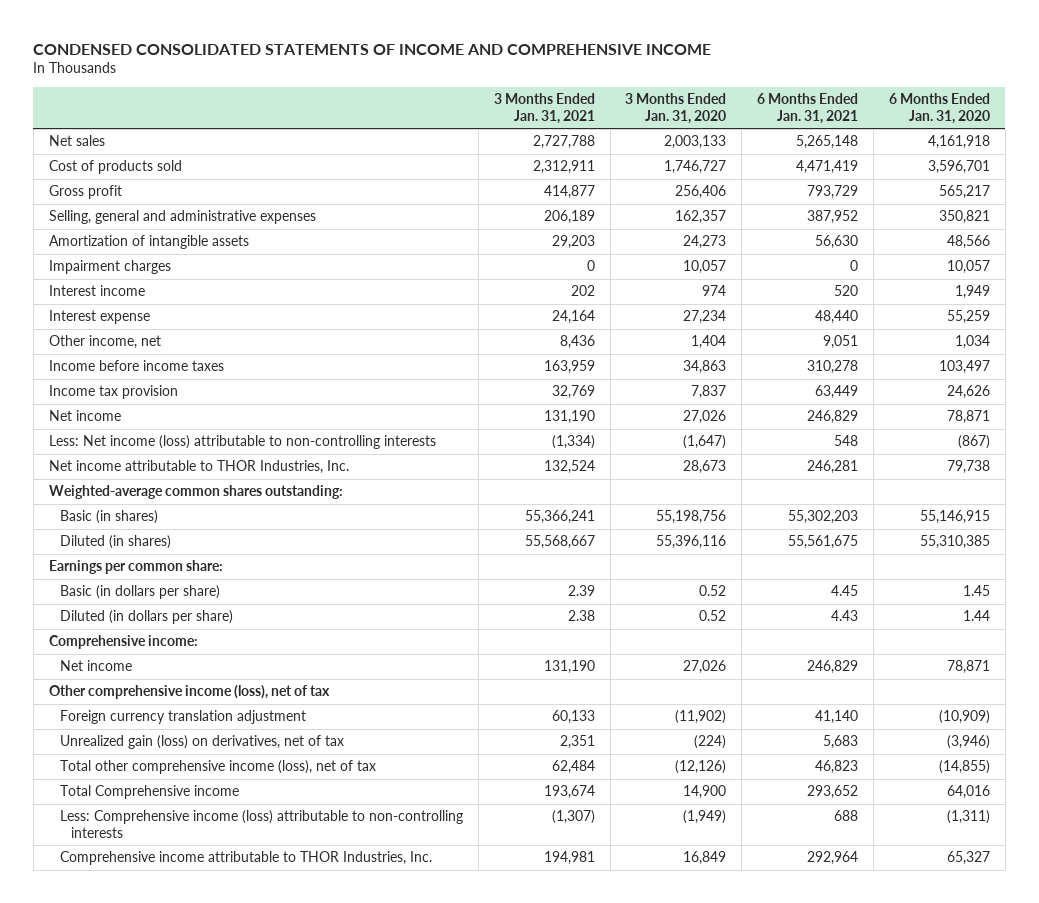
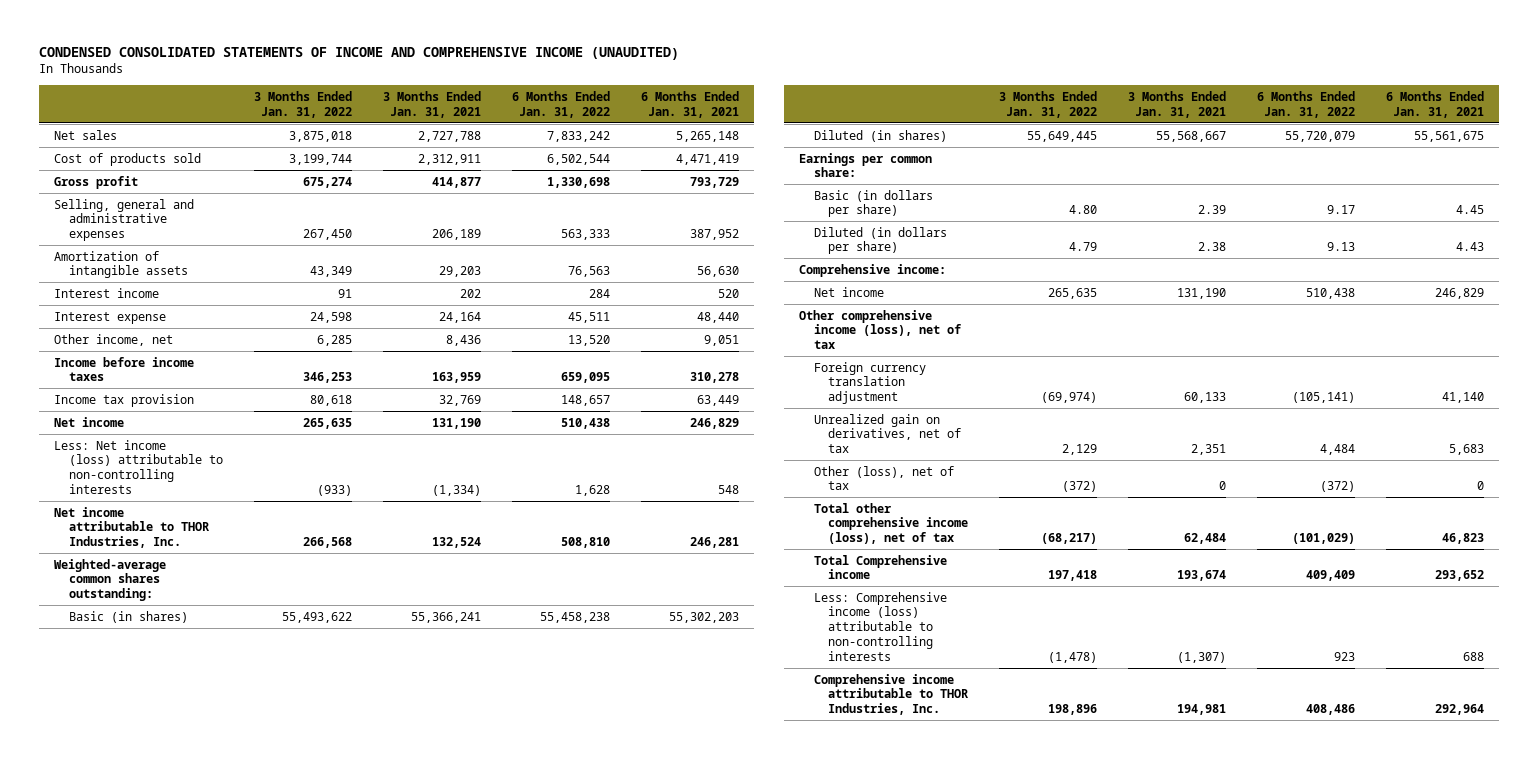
- CONDENSED CONSOLIDATED STATEMENTS OF INCOME AND COMPREHENSIVE INCOME
+ CONDENSED CONSOLIDATED STATEMENTS OF INCOME AND COMPREHENSIVE INCOME (UNAUDITED)
- | 3 Months Ended Jan. 31, 2021 | 3 Months Ended Jan. 31, 2020 | 6 Months Ended Jan. 31, 2021 | 6 Months Ended Jan. 31, 2020
+ | 3 Months Ended Jan. 31, 2022 | 3 Months Ended Jan. 31, 2021 | 6 Months Ended Jan. 31, 2022 | 6 Months Ended Jan. 31, 2021
- Impairment charges | 0 | 10,057 | 0 | 10,057
- Unrealized gain (loss) on derivatives, net of tax | 2,351 | (224) | 5,683 | (3,946)
+ Unrealized gain on derivatives, net of tax | 2,129 | 2,351 | 4,484 | 5,683
+ Other (loss), net of tax | (372) | 0 | (372) | 0

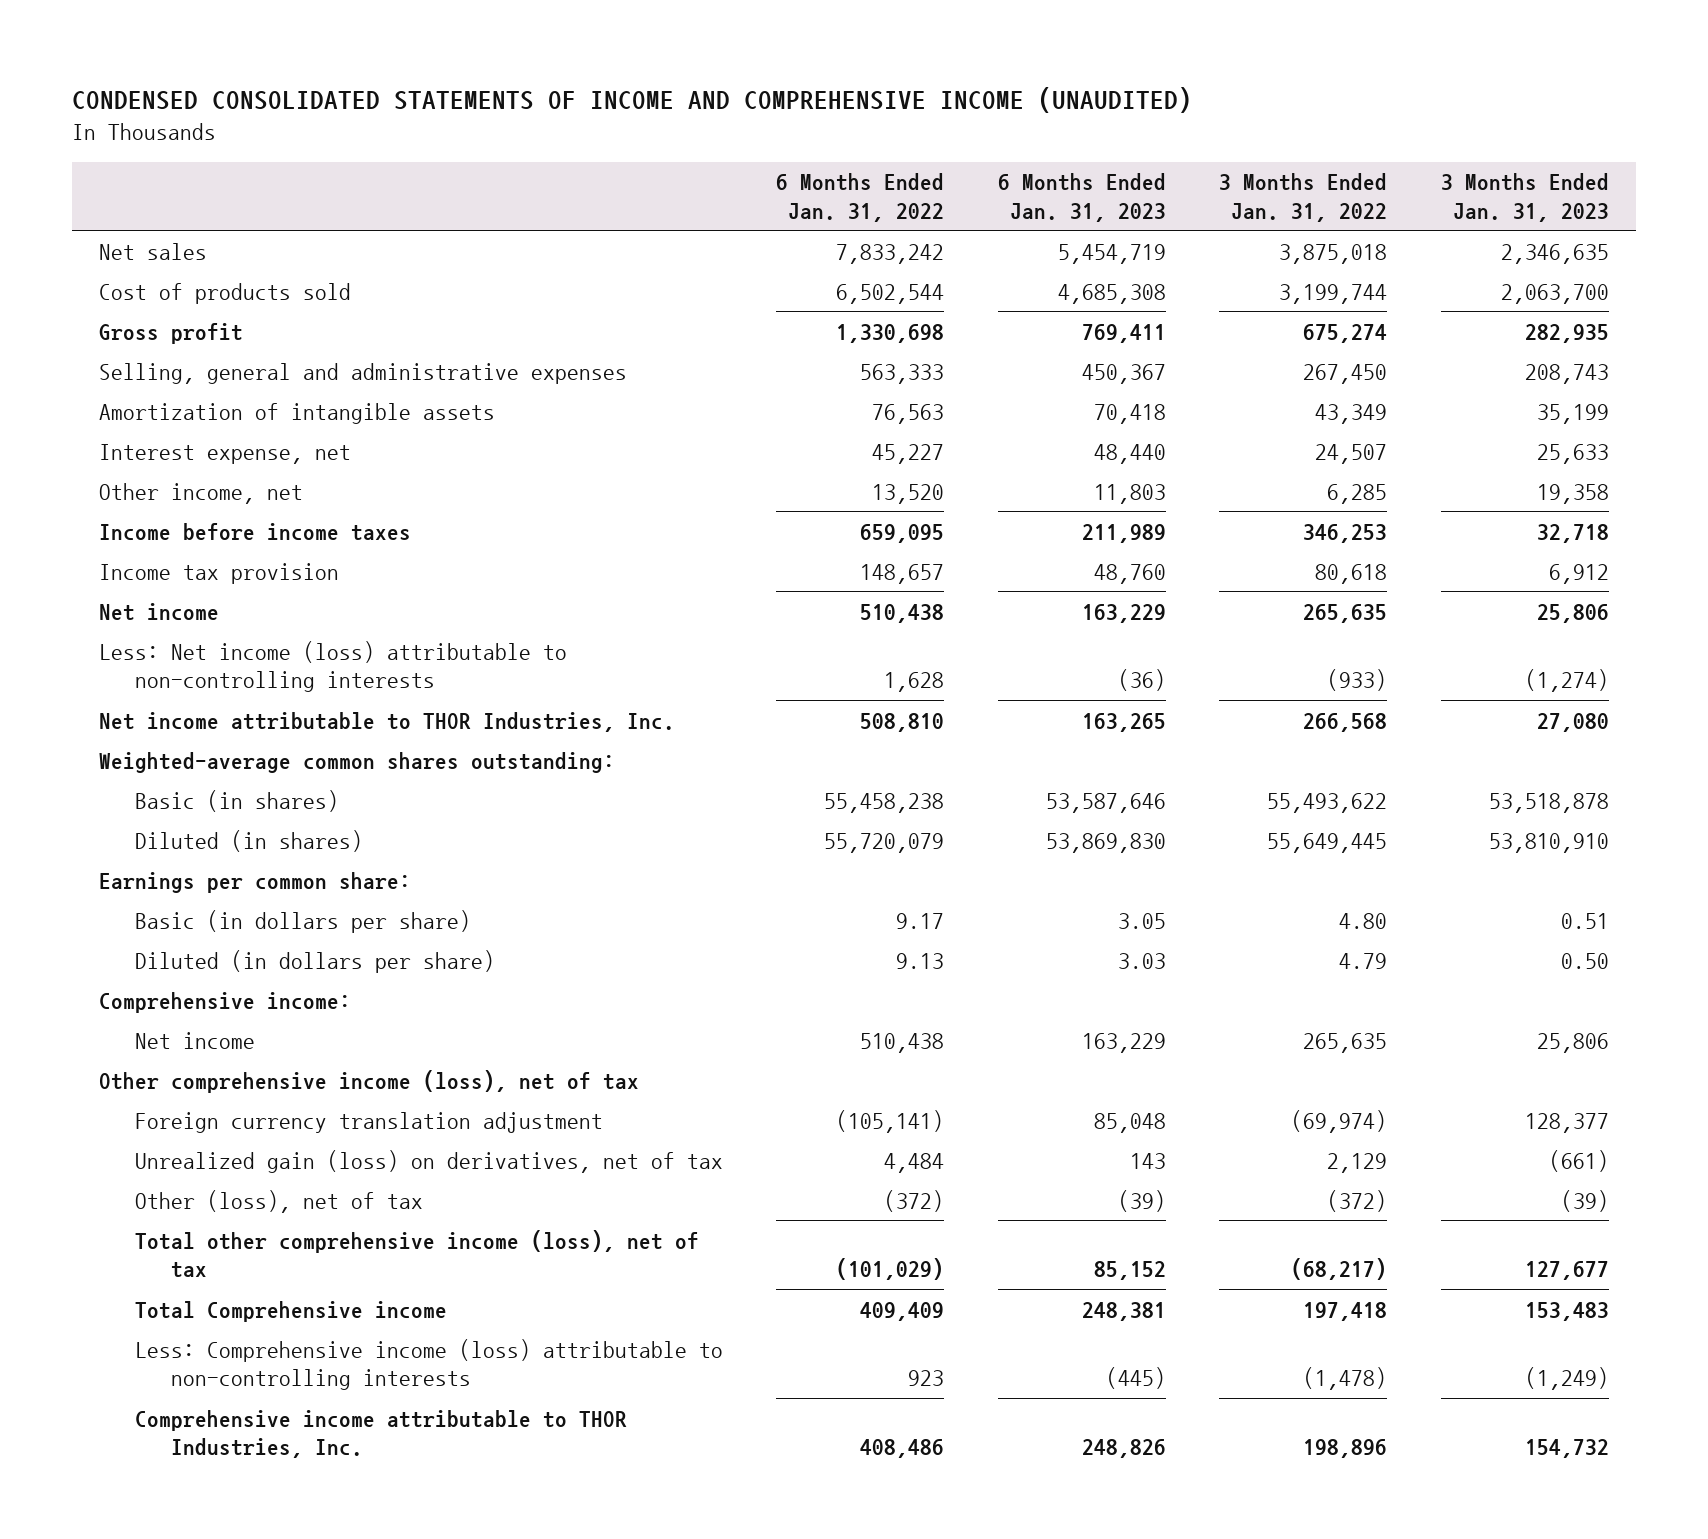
- | 3 Months Ended Jan. 31, 2022 | 3 Months Ended Jan. 31, 2021 | 6 Months Ended Jan. 31, 2022 | 6 Months Ended Jan. 31, 2021
+ | 6 Months Ended Jan. 31, 2022 | 6 Months Ended Jan. 31, 2023 | 3 Months Ended Jan. 31, 2022 | 3 Months Ended Jan. 31, 2023
- Interest income | 91 | 202 | 284 | 520
- Interest expense | 24,598 | 24,164 | 45,511 | 48,440
+ Interest expense, net | 45,227 | 48,440 | 24,507 | 25,633
- Unrealized gain on derivatives, net of tax | 2,129 | 2,351 | 4,484 | 5,683
+ Unrealized gain (loss) on derivatives, net of tax | 4,484 | 143 | 2,129 | (661)

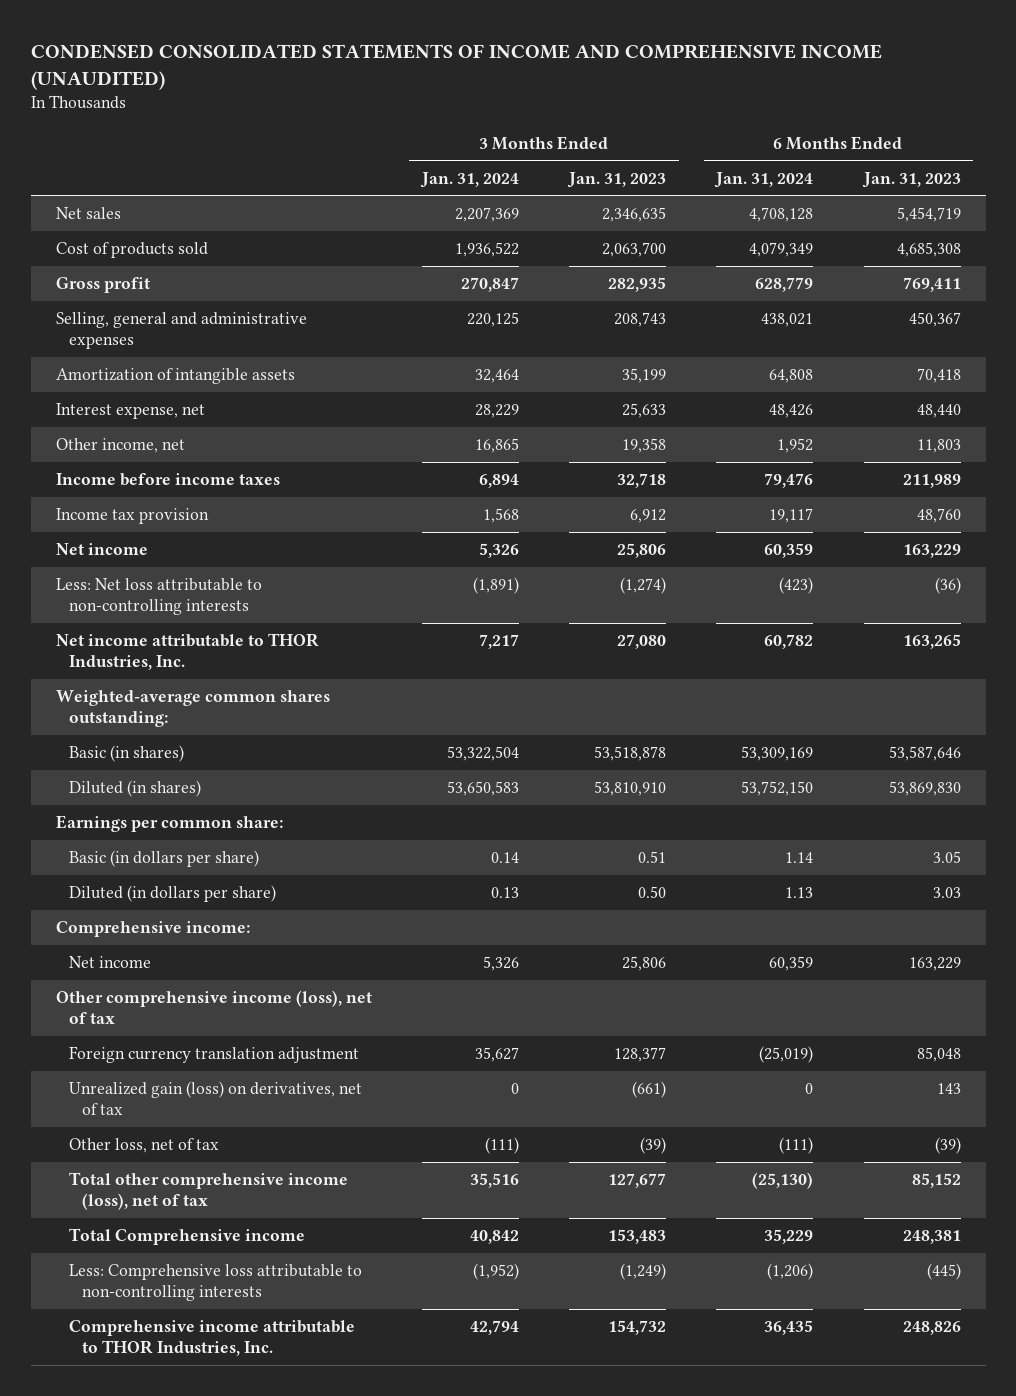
- | 6 Months Ended Jan. 31, 2022 | 6 Months Ended Jan. 31, 2023 | 3 Months Ended Jan. 31, 2022 | 3 Months Ended Jan. 31, 2023
+ | 3 Months Ended Jan. 31, 2024 | 3 Months Ended Jan. 31, 2023 | 6 Months Ended Jan. 31, 2024 | 6 Months Ended Jan. 31, 2023
- Less: Net income (loss) attributable to non-controlling interests | 1,628 | (36) | (933) | (1,274)
+ Less: Net loss attributable to non-controlling interests | (1,891) | (1,274) | (423) | (36)
- Other (loss), net of tax | (372) | (39) | (372) | (39)
+ Other loss, net of tax | (111) | (39) | (111) | (39)
- Less: Comprehensive income (loss) attributable to non-controlling interests | 923 | (445) | (1,478) | (1,249)
+ Less: Comprehensive loss attributable to non-controlling interests | (1,952) | (1,249) | (1,206) | (445)

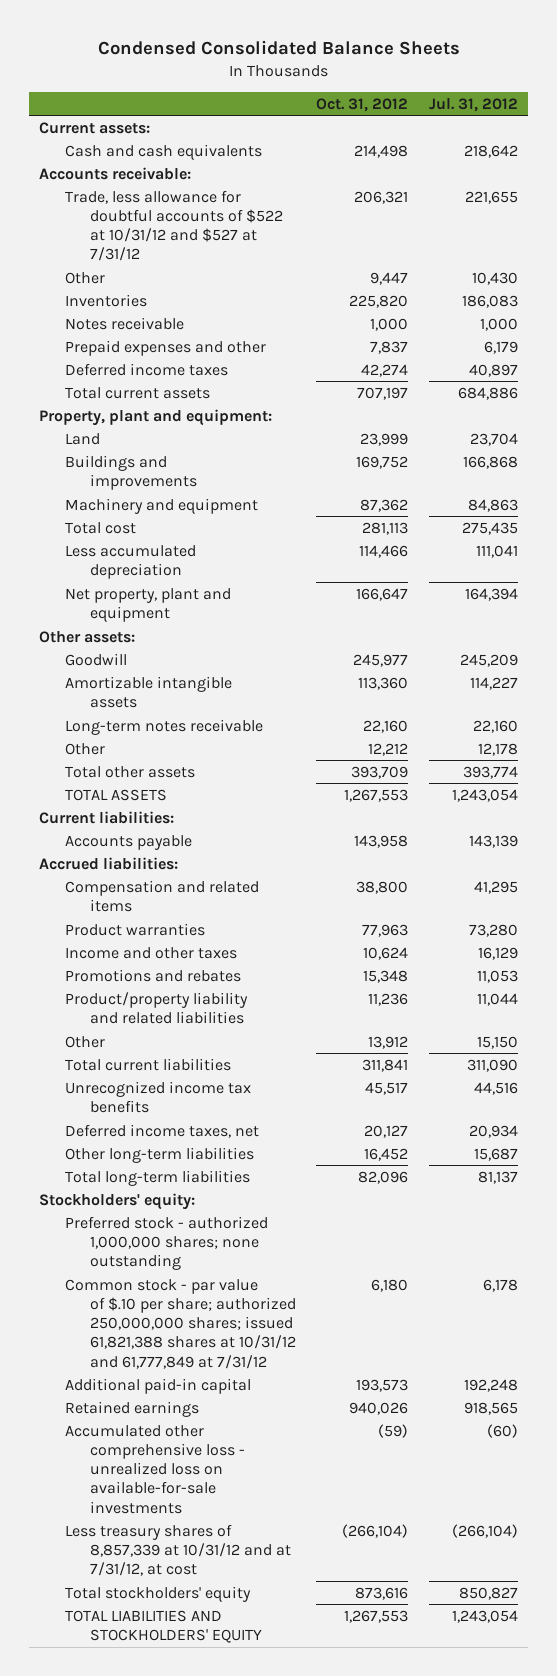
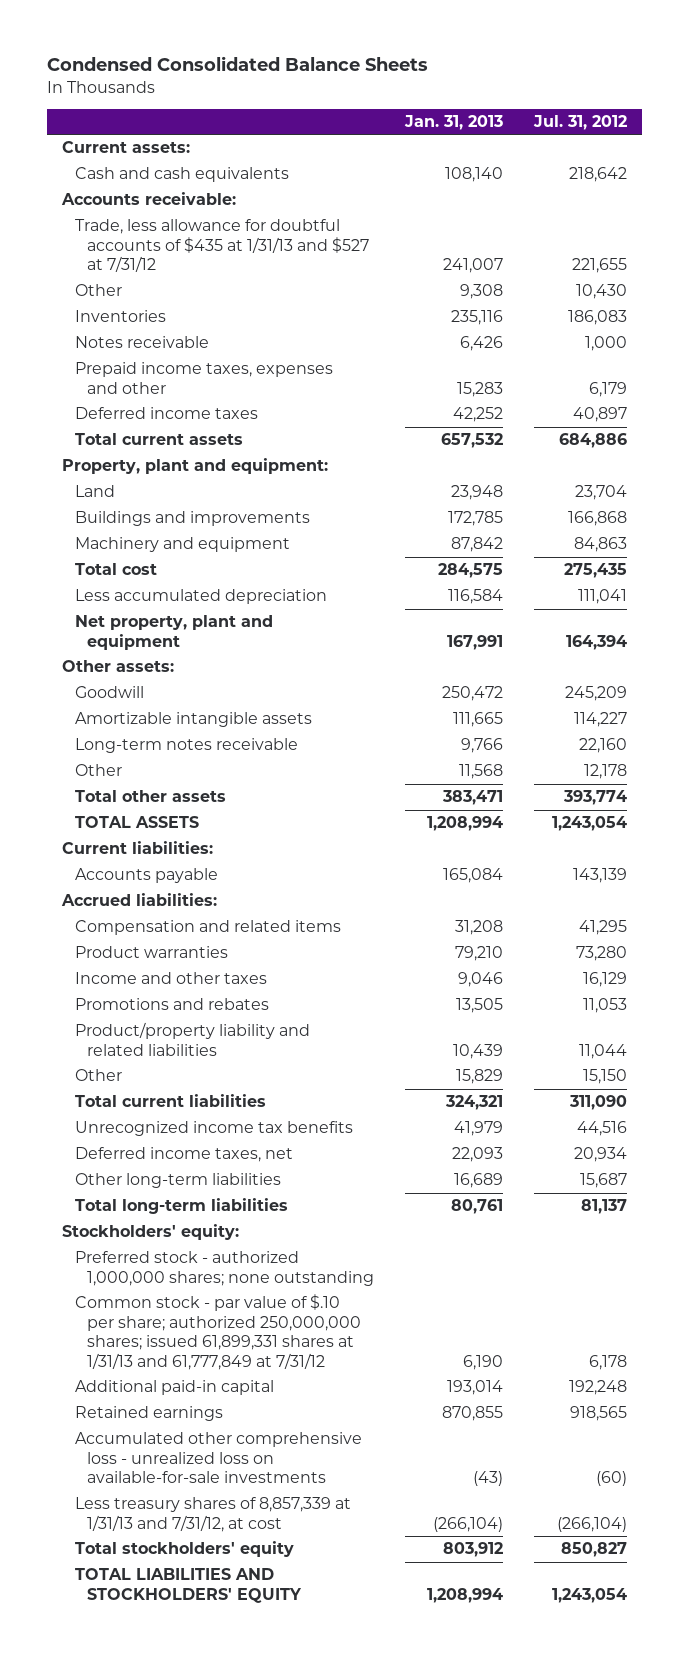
- | Oct. 31, 2012 | Jul. 31, 2012
+ | Jan. 31, 2013 | Jul. 31, 2012
- Trade, less allowance for doubtful accounts of $522 at 10/31/12 and $527 at 7/31/12 | 206,321 | 221,655
+ Trade, less allowance for doubtful accounts of $435 at 1/31/13 and $527 at 7/31/12 | 241,007 | 221,655
- Prepaid expenses and other | 7,837 | 6,179
+ Prepaid income taxes, expenses and other | 15,283 | 6,179
- Common stock - par value of $.10 per share; authorized 250,000,000 shares; issued 61,821,388 shares at 10/31/12 and 61,777,849 at 7/31/12 | 6,180 | 6,178
+ Common stock - par value of $.10 per share; authorized 250,000,000 shares; issued 61,899,331 shares at 1/31/13 and 61,777,849 at 7/31/12 | 6,190 | 6,178
- Less treasury shares of 8,857,339 at 10/31/12 and at 7/31/12, at cost | (266,104) | (266,104)
+ Less treasury shares of 8,857,339 at 1/31/13 and 7/31/12, at cost | (266,104) | (266,104)

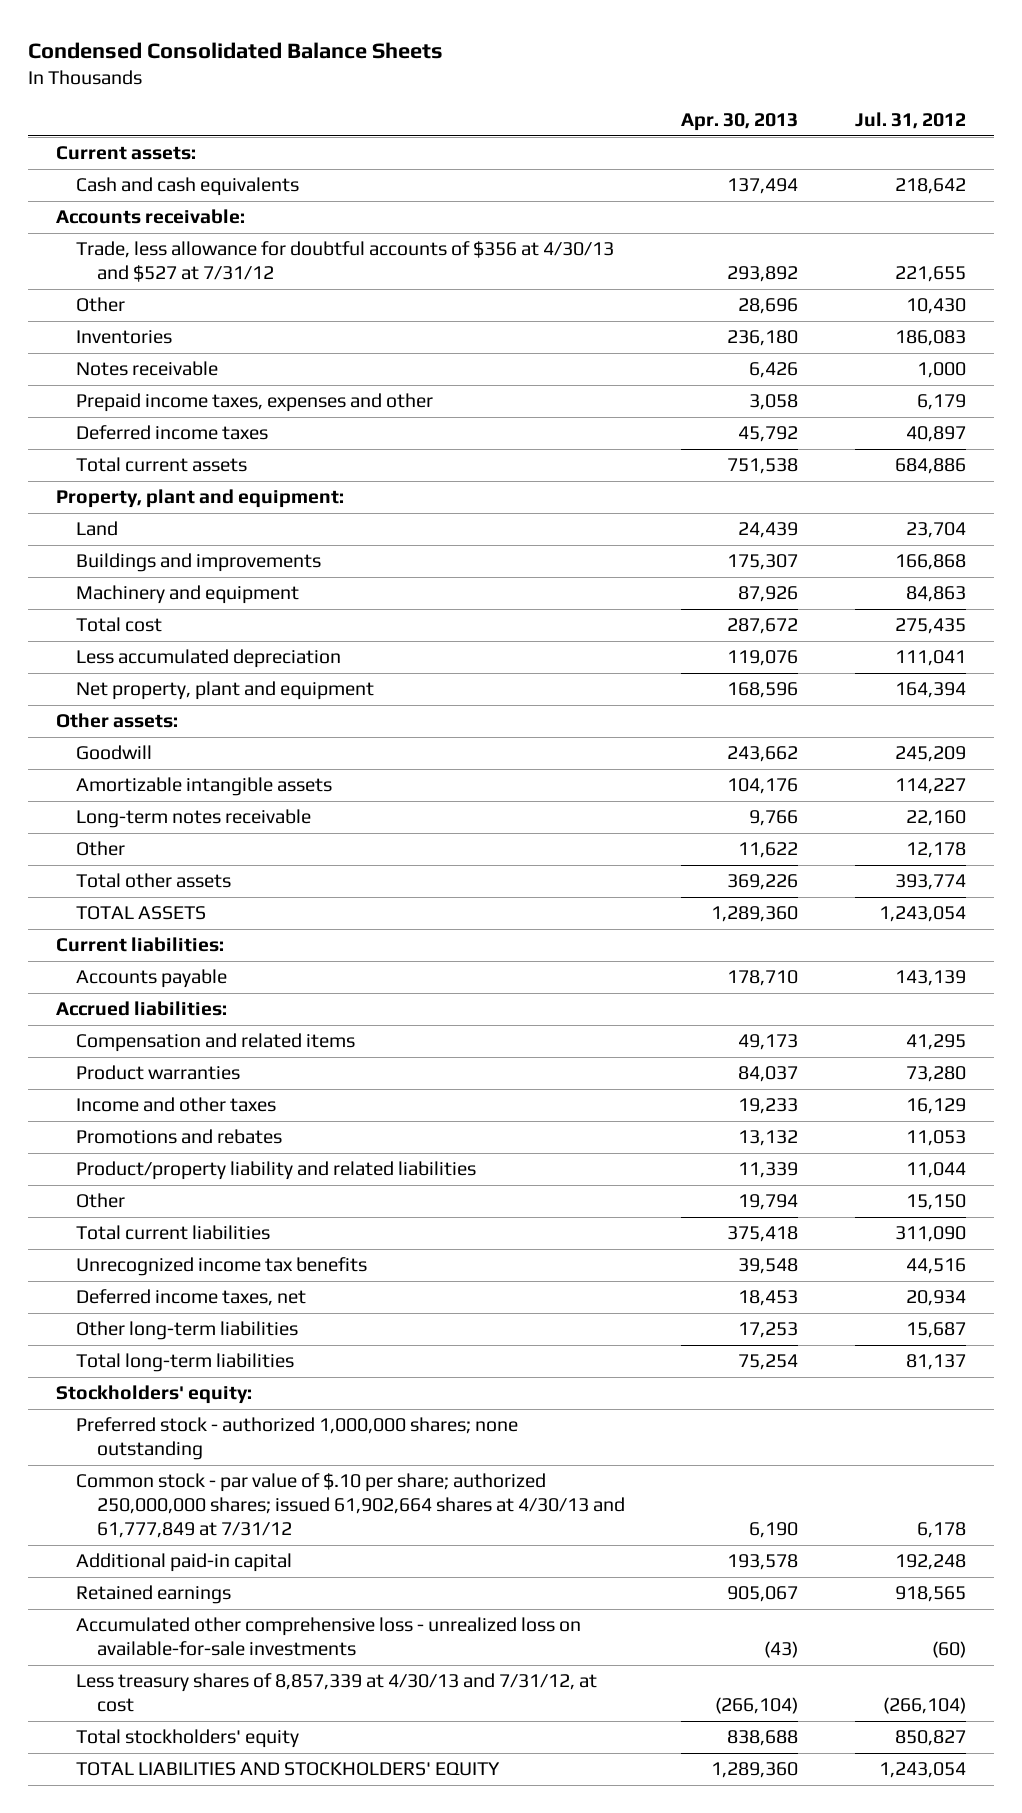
- | Jan. 31, 2013 | Jul. 31, 2012
+ | Apr. 30, 2013 | Jul. 31, 2012
- Trade, less allowance for doubtful accounts of $435 at 1/31/13 and $527 at 7/31/12 | 241,007 | 221,655
+ Trade, less allowance for doubtful accounts of $356 at 4/30/13 and $527 at 7/31/12 | 293,892 | 221,655
- Common stock - par value of $.10 per share; authorized 250,000,000 shares; issued 61,899,331 shares at 1/31/13 and 61,777,849 at 7/31/12 | 6,190 | 6,178
+ Common stock - par value of $.10 per share; authorized 250,000,000 shares; issued 61,902,664 shares at 4/30/13 and 61,777,849 at 7/31/12 | 6,190 | 6,178
- Less treasury shares of 8,857,339 at 1/31/13 and 7/31/12, at cost | (266,104) | (266,104)
+ Less treasury shares of 8,857,339 at 4/30/13 and 7/31/12, at cost | (266,104) | (266,104)

